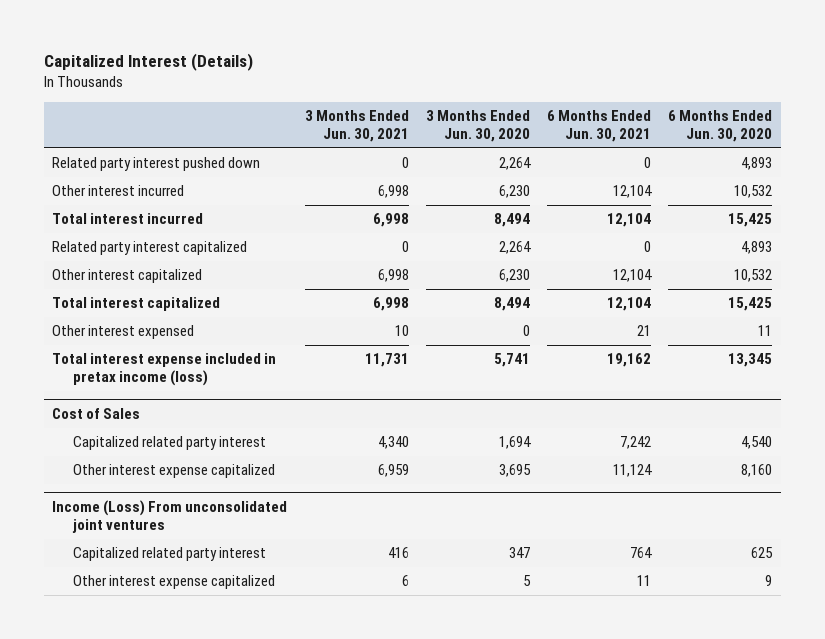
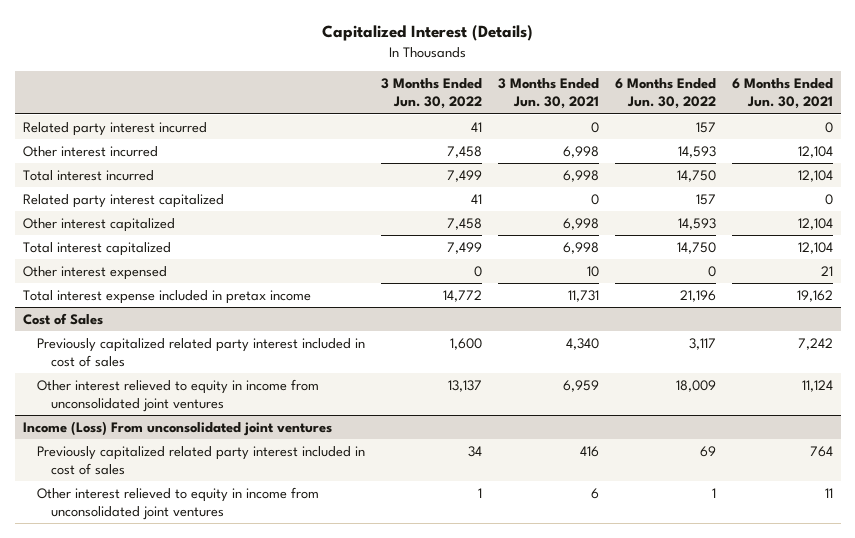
- | 3 Months Ended Jun. 30, 2021 | 3 Months Ended Jun. 30, 2020 | 6 Months Ended Jun. 30, 2021 | 6 Months Ended Jun. 30, 2020
+ | 3 Months Ended Jun. 30, 2022 | 3 Months Ended Jun. 30, 2021 | 6 Months Ended Jun. 30, 2022 | 6 Months Ended Jun. 30, 2021
- Related party interest pushed down | 0 | 2,264 | 0 | 4,893
+ Related party interest incurred | 41 | 0 | 157 | 0
- Total interest expense included in pretax income (loss) | 11,731 | 5,741 | 19,162 | 13,345
+ Total interest expense included in pretax income | 14,772 | 11,731 | 21,196 | 19,162
@ Cost of Sales
- Capitalized related party interest | 4,340 | 1,694 | 7,242 | 4,540
- Other interest expense capitalized | 6,959 | 3,695 | 11,124 | 8,160
+ Previously capitalized related party interest included in cost of sales | 1,600 | 4,340 | 3,117 | 7,242
+ Other interest relieved to equity in income from unconsolidated joint ventures | 13,137 | 6,959 | 18,009 | 11,124
@ Income (Loss) From unconsolidated joint ventures
- Capitalized related party interest | 416 | 347 | 764 | 625
- Other interest expense capitalized | 6 | 5 | 11 | 9
+ Previously capitalized related party interest included in cost of sales | 34 | 416 | 69 | 764
+ Other interest relieved to equity in income from unconsolidated joint ventures | 1 | 6 | 1 | 11

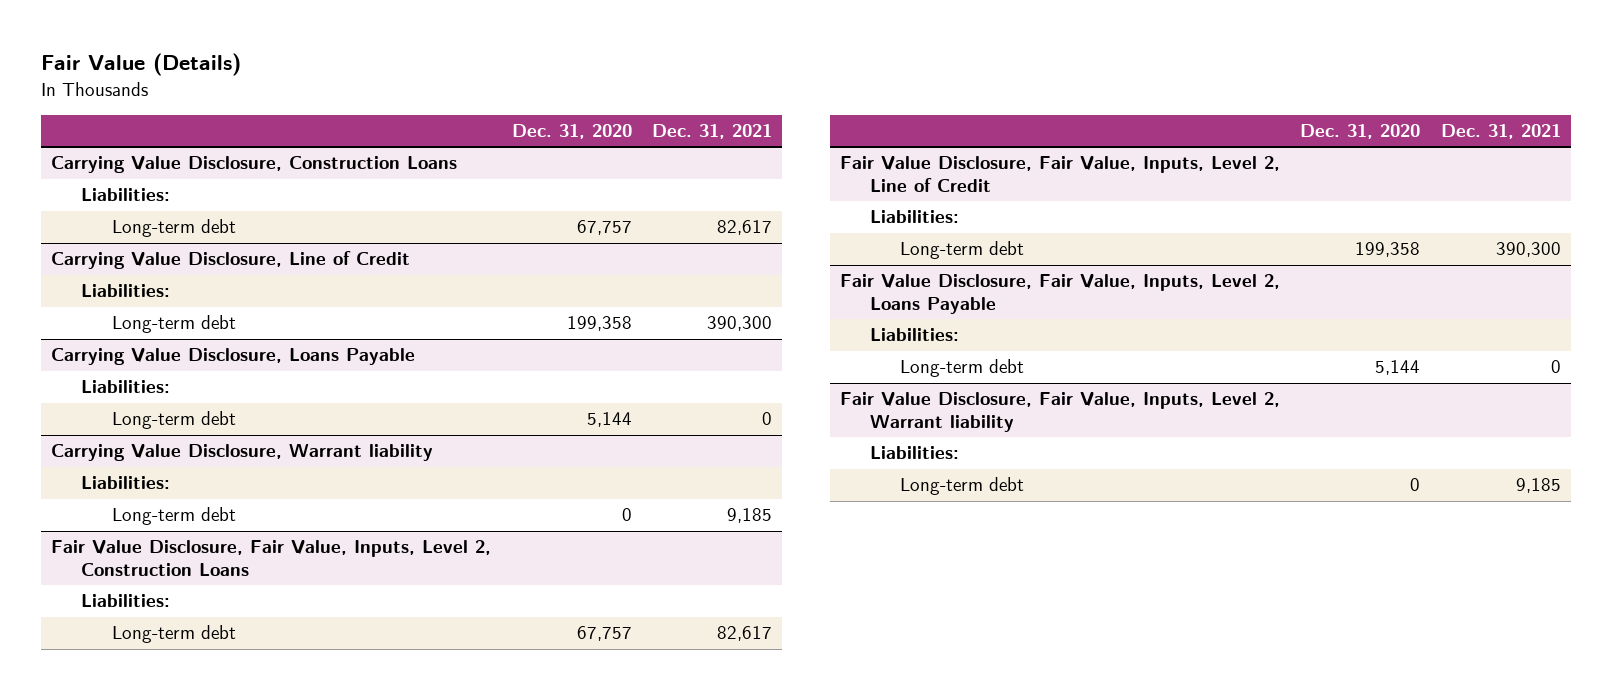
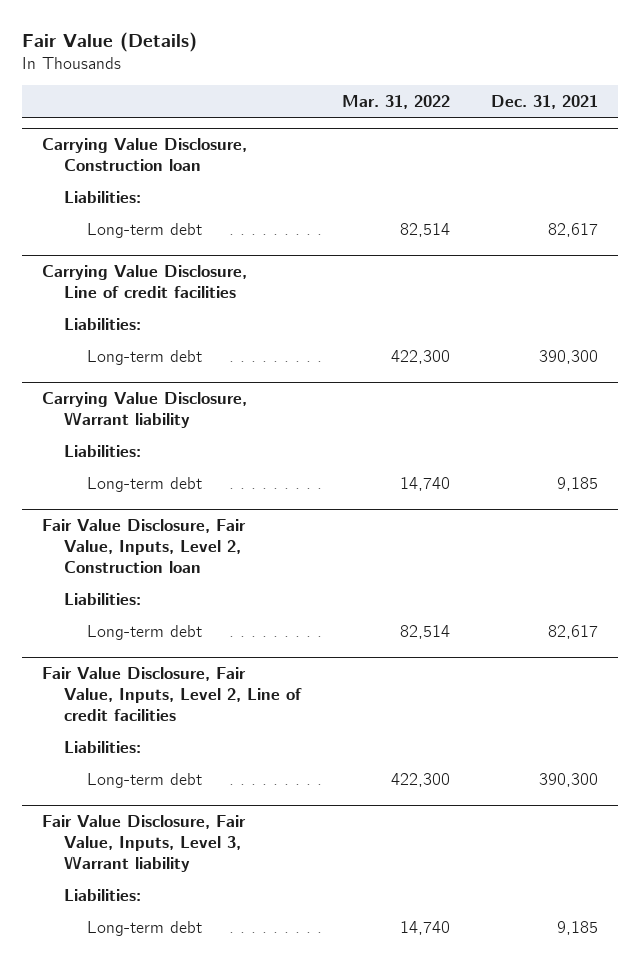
- | Dec. 31, 2020 | Dec. 31, 2021
+ | Mar. 31, 2022 | Dec. 31, 2021
- Carrying Value Disclosure, Construction Loans
+ Carrying Value Disclosure, Construction loan
- Carrying Value Disclosure, Line of Credit
+ Carrying Value Disclosure, Line of credit facilities
- Carrying Value Disclosure, Loans Payable
- Liabilities:
- Long-term debt | 5,144 | 0
- Fair Value Disclosure, Fair Value, Inputs, Level 2, Construction Loans
+ Fair Value Disclosure, Fair Value, Inputs, Level 2, Construction loan
- Fair Value Disclosure, Fair Value, Inputs, Level 2, Line of Credit
+ Fair Value Disclosure, Fair Value, Inputs, Level 2, Line of credit facilities
- Fair Value Disclosure, Fair Value, Inputs, Level 2, Loans Payable
- Liabilities:
- Long-term debt | 5,144 | 0
- Fair Value Disclosure, Fair Value, Inputs, Level 2, Warrant liability
+ Fair Value Disclosure, Fair Value, Inputs, Level 3, Warrant liability

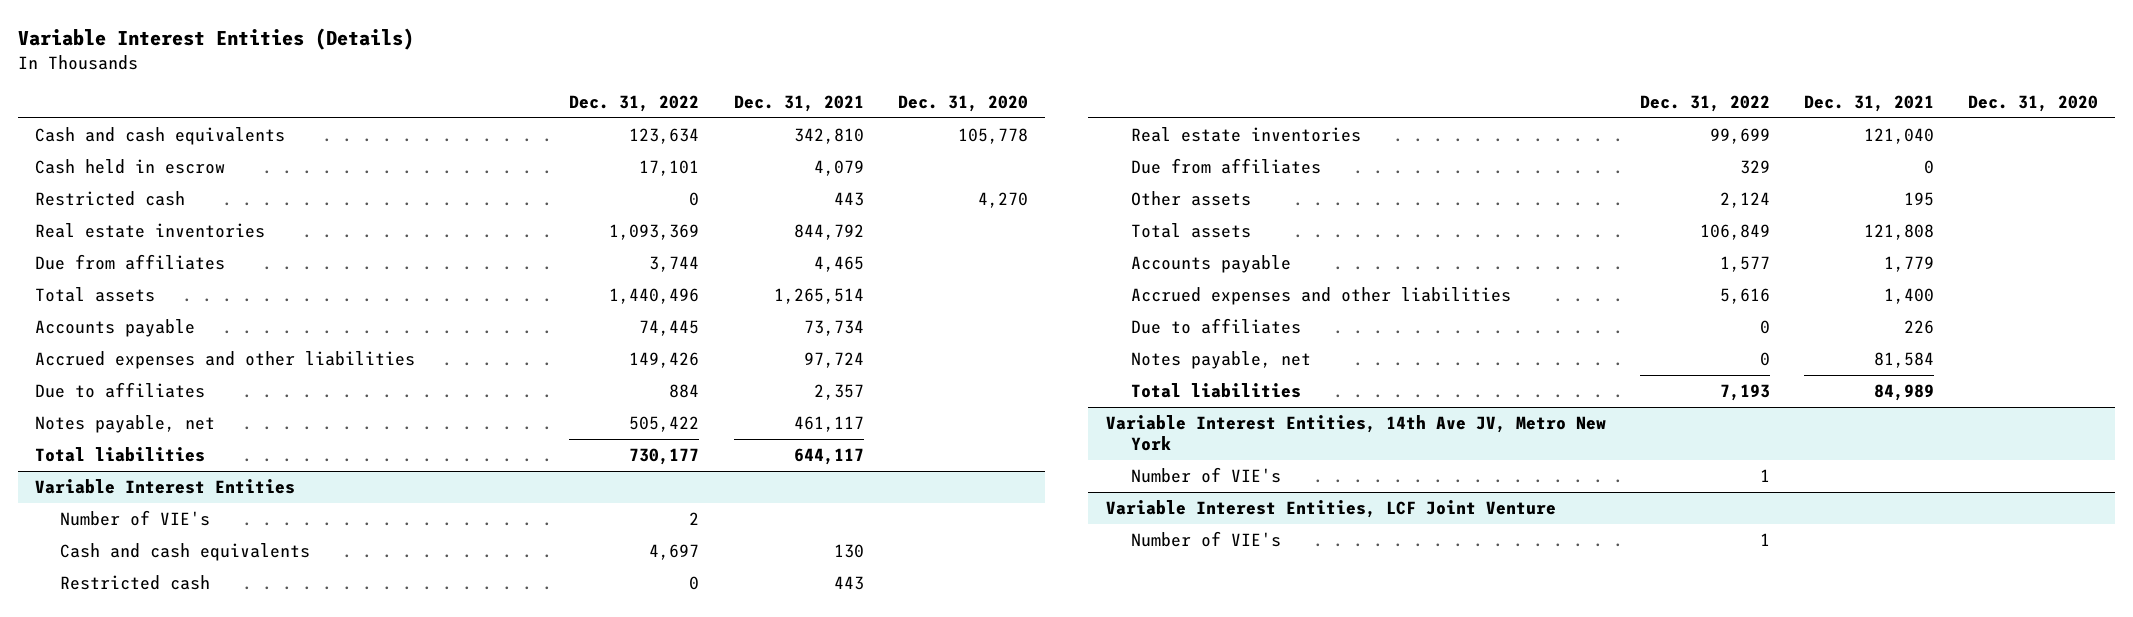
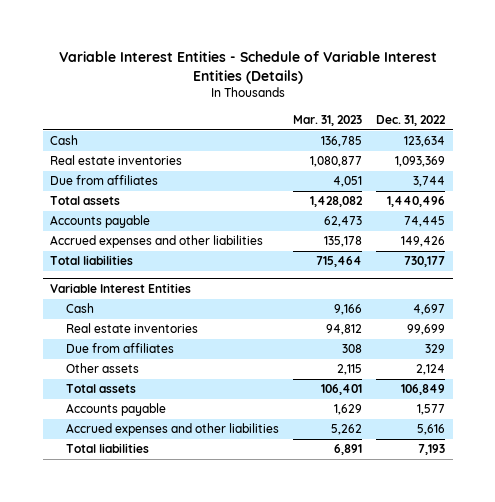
- Variable Interest Entities (Details)
+ Variable Interest Entities - Schedule of Variable Interest Entities (Details)
- | Dec. 31, 2022 | Dec. 31, 2021 | Dec. 31, 2020
+ | Mar. 31, 2023 | Dec. 31, 2022
- Cash and cash equivalents | 123,634 | 342,810 | 105,778
- Cash held in escrow | 17,101 | 4,079 |
- Restricted cash | 0 | 443 | 4,270
+ Cash | 136,785 | 123,634
- Due to affiliates | 884 | 2,357 |
- Notes payable, net | 505,422 | 461,117 |
@ Variable Interest Entities
- Number of VIE's | 2 | |
- Cash and cash equivalents | 4,697 | 130 |
- Restricted cash | 0 | 443 |
+ Cash | 9,166 | 4,697
- Due to affiliates | 0 | 226 |
- Notes payable, net | 0 | 81,584 |
- Variable Interest Entities, 14th Ave JV, Metro New York
- Number of VIE's | 1 | |
- Variable Interest Entities, LCF Joint Venture
- Number of VIE's | 1 | |

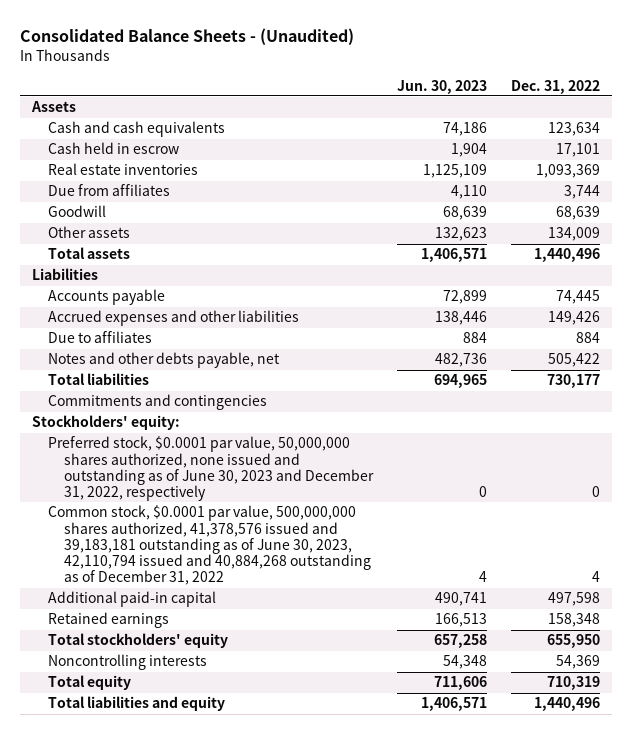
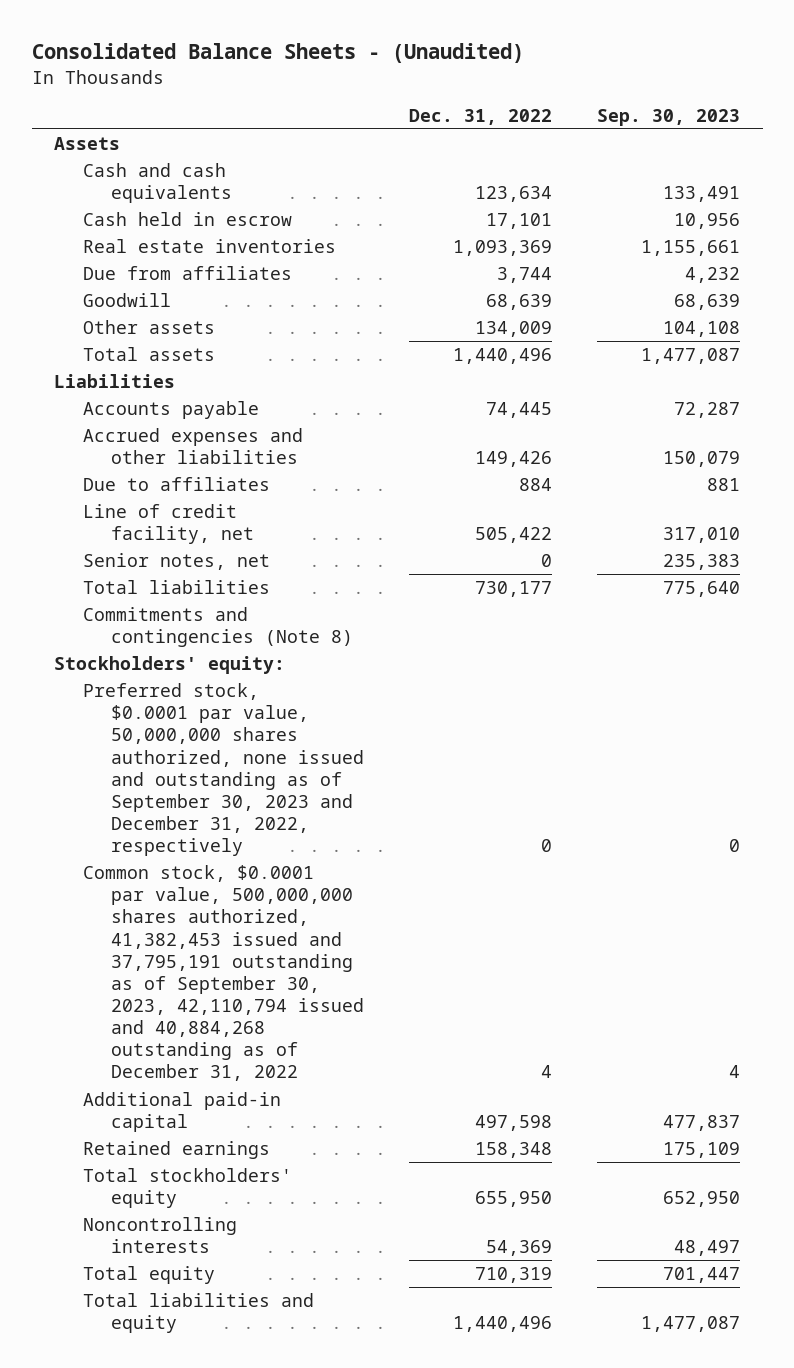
- | Jun. 30, 2023 | Dec. 31, 2022
+ | Dec. 31, 2022 | Sep. 30, 2023
- Notes and other debts payable, net | 482,736 | 505,422
+ Line of credit facility, net | 505,422 | 317,010
+ Senior notes, net | 0 | 235,383
- Commitments and contingencies
+ Commitments and contingencies (Note 8)
- Preferred stock, $0.0001 par value, 50,000,000 shares authorized, none issued and outstanding as of June 30, 2023 and December 31, 2022, respectively | 0 | 0
- Common stock, $0.0001 par value, 500,000,000 shares authorized, 41,378,576 issued and 39,183,181 outstanding as of June 30, 2023, 42,110,794 issued and 40,884,268 outstanding as of December 31, 2022 | 4 | 4
+ Preferred stock, $0.0001 par value, 50,000,000 shares authorized, none issued and outstanding as of September 30, 2023 and December 31, 2022, respectively | 0 | 0
+ Common stock, $0.0001 par value, 500,000,000 shares authorized, 41,382,453 issued and 37,795,191 outstanding as of September 30, 2023, 42,110,794 issued and 40,884,268 outstanding as of December 31, 2022 | 4 | 4

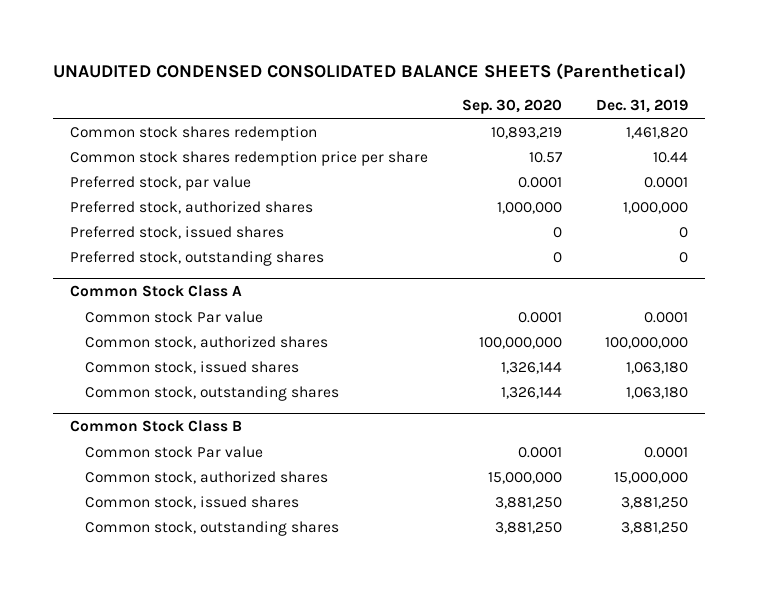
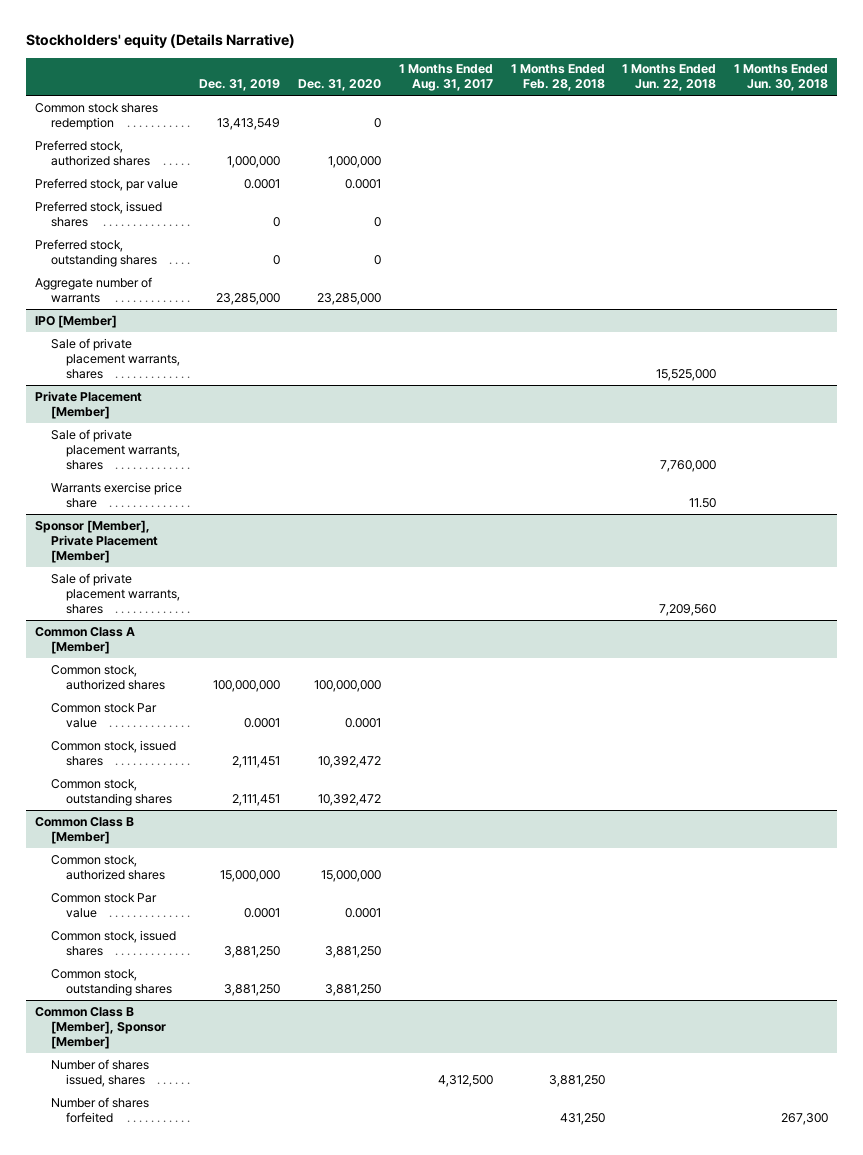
- UNAUDITED CONDENSED CONSOLIDATED BALANCE SHEETS (Parenthetical)
+ Stockholders' equity (Details Narrative)
- | Sep. 30, 2020 | Dec. 31, 2019
+ | Dec. 31, 2019 | Dec. 31, 2020 | 1 Months Ended Aug. 31, 2017 | 1 Months Ended Feb. 28, 2018 | 1 Months Ended Jun. 22, 2018 | 1 Months Ended Jun. 30, 2018
- Common stock shares redemption | 10,893,219 | 1,461,820
- Common stock shares redemption price per share | 10.57 | 10.44
+ Common stock shares redemption | 13,413,549 | 0 | | | |
moved down: Preferred stock, par value | 0.0001 | 0.0001 | | | |
- Common Stock Class A
- Common stock Par value | 0.0001 | 0.0001
+ Aggregate number of warrants | 23,285,000 | 23,285,000 | | | |
+ IPO [Member]
+ Sale of private placement warrants, shares | | | | | 15,525,000 |
+ Private Placement [Member]
+ Sale of private placement warrants, shares | | | | | 7,760,000 |
+ Warrants exercise price share | | | | | 11.50 |
+ Sponsor [Member], Private Placement [Member]
+ Sale of private placement warrants, shares | | | | | 7,209,560 |
+ Common Class A [Member]
- Common stock, issued shares | 1,326,144 | 1,063,180
- Common stock, outstanding shares | 1,326,144 | 1,063,180
- Common Stock Class B
+ Common stock, issued shares | 2,111,451 | 10,392,472 | | | |
+ Common stock, outstanding shares | 2,111,451 | 10,392,472 | | | |
+ Common Class B [Member]
+ Common stock Par value | 0.0001 | 0.0001 | | | |
+ Common Class B [Member], Sponsor [Member]
+ Number of shares issued, shares | | | 4,312,500 | 3,881,250 | |
+ Number of shares forfeited | | | | 431,250 | | 267,300

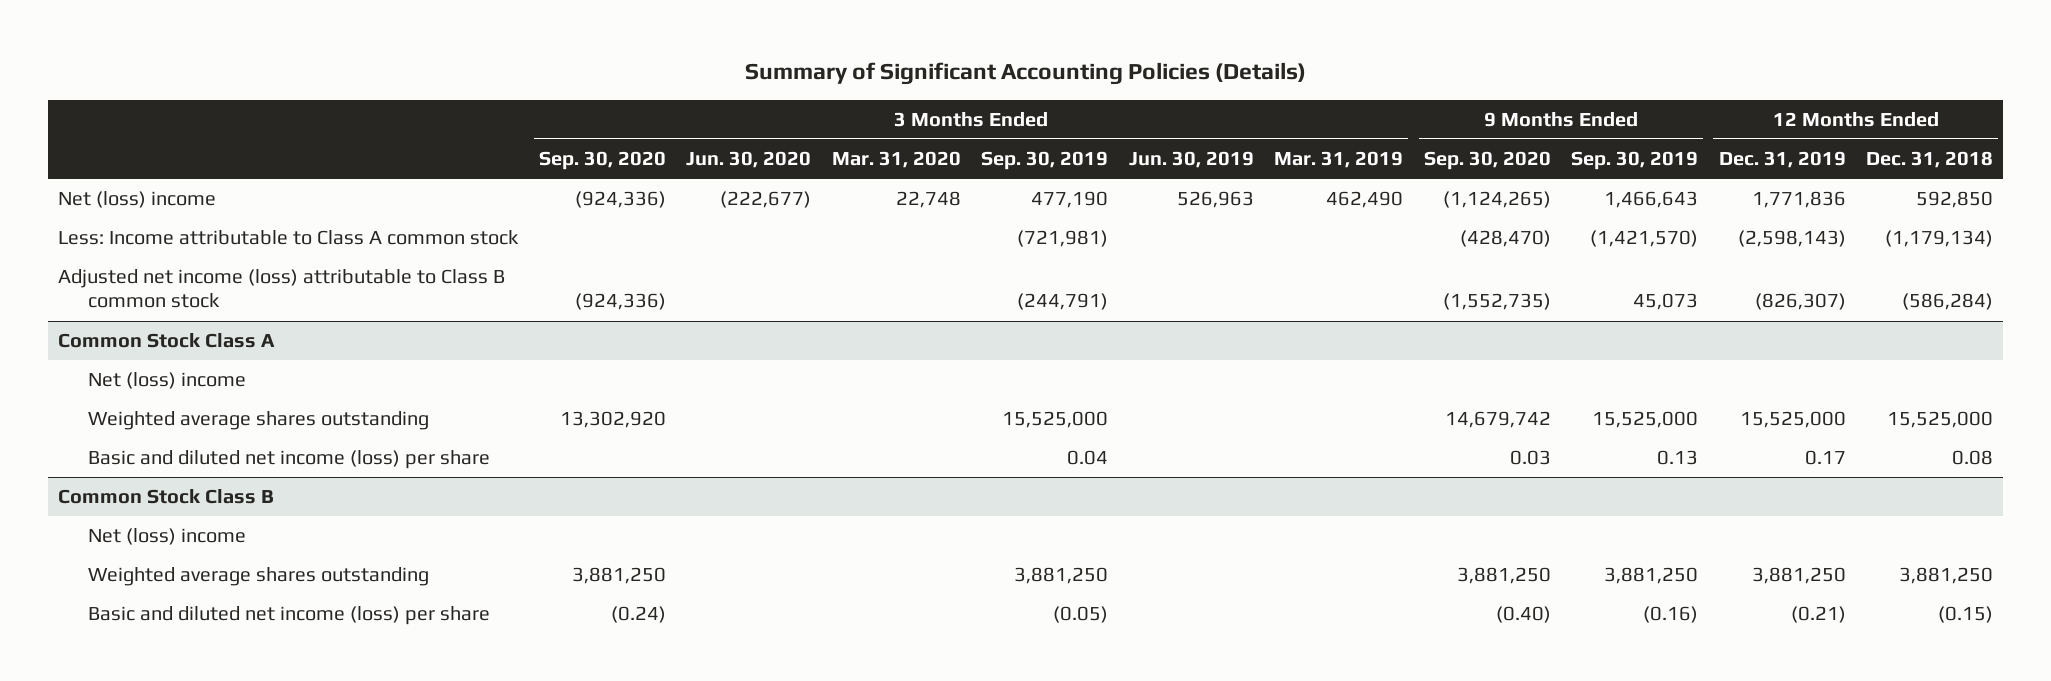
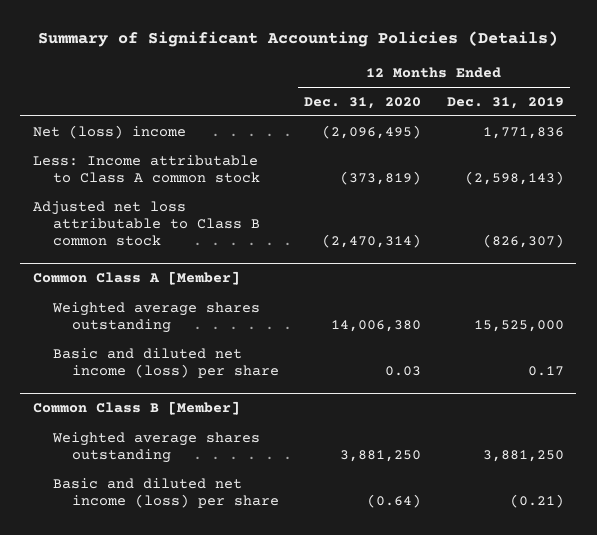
- | 3 Months Ended Sep. 30, 2020 | 3 Months Ended Jun. 30, 2020 | 3 Months Ended Mar. 31, 2020 | 3 Months Ended Sep. 30, 2019 | 3 Months Ended Jun. 30, 2019 | 3 Months Ended Mar. 31, 2019 | 9 Months Ended Sep. 30, 2020 | 9 Months Ended Sep. 30, 2019 | 12 Months Ended Dec. 31, 2019 | 12 Months Ended Dec. 31, 2018
+ | 12 Months Ended Dec. 31, 2020 | 12 Months Ended Dec. 31, 2019
- Adjusted net income (loss) attributable to Class B common stock | (924,336) | | | (244,791) | | | (1,552,735) | 45,073 | (826,307) | (586,284)
- Common Stock Class A
- Net (loss) income
+ Adjusted net loss attributable to Class B common stock | (2,470,314) | (826,307)
+ Common Class A [Member]
- Common Stock Class B
- Net (loss) income
+ Common Class B [Member]

